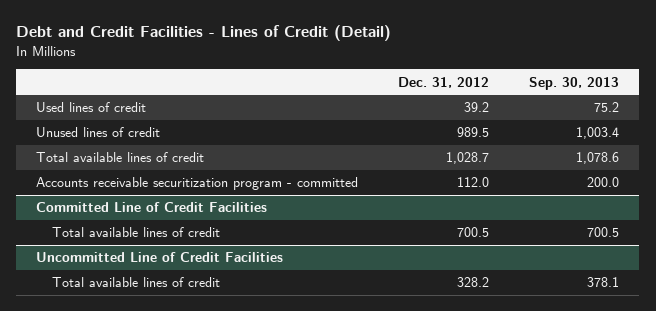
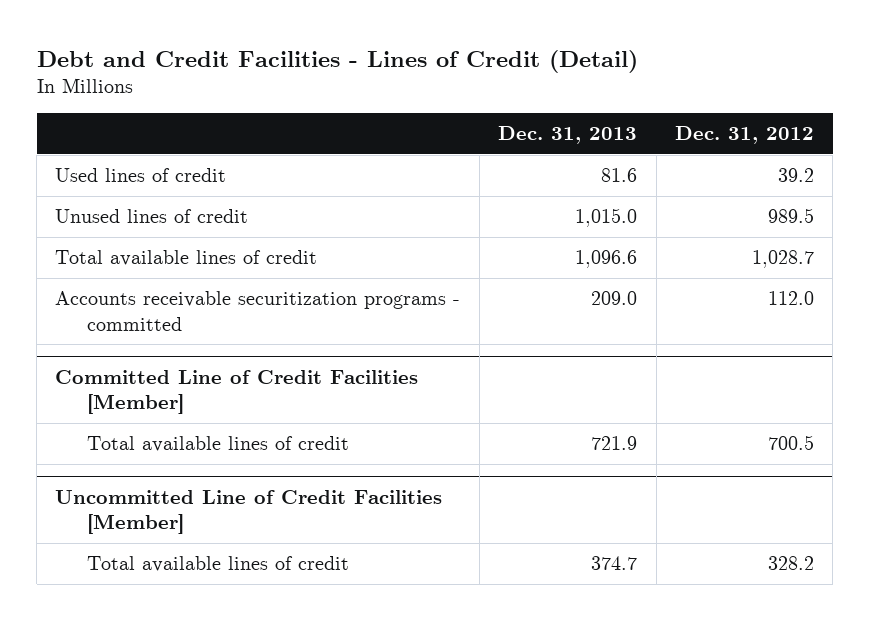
- | Dec. 31, 2012 | Sep. 30, 2013
+ | Dec. 31, 2013 | Dec. 31, 2012
- Accounts receivable securitization program - committed | 112.0 | 200.0
- Committed Line of Credit Facilities
+ Accounts receivable securitization programs - committed | 209.0 | 112.0
+ Committed Line of Credit Facilities [Member]
- Uncommitted Line of Credit Facilities
+ Uncommitted Line of Credit Facilities [Member]

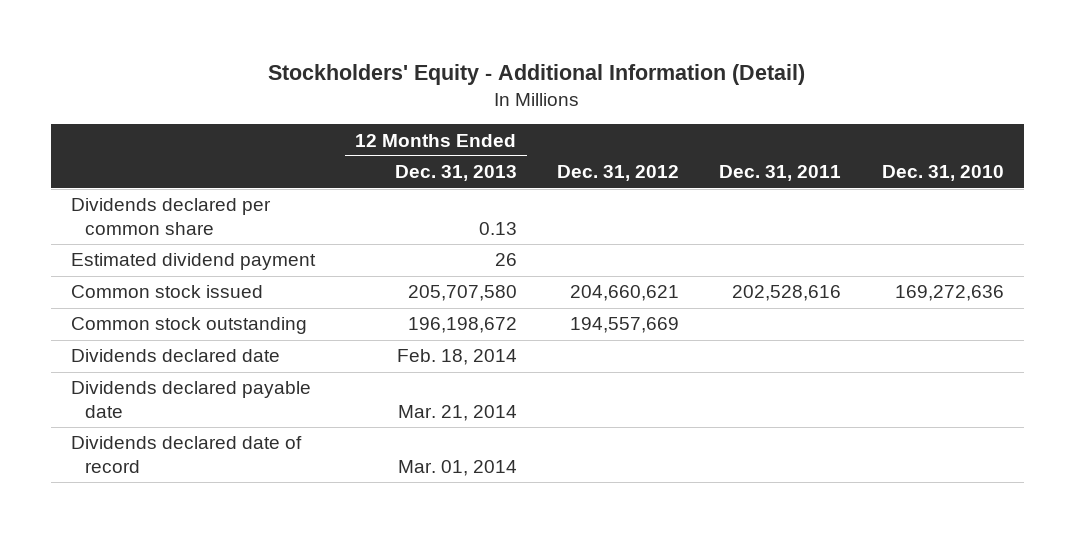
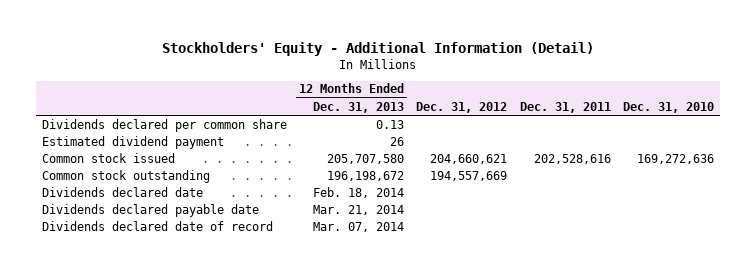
- Dividends declared date of record | Mar. 01, 2014 | | |
+ Dividends declared date of record | Mar. 07, 2014 | | |

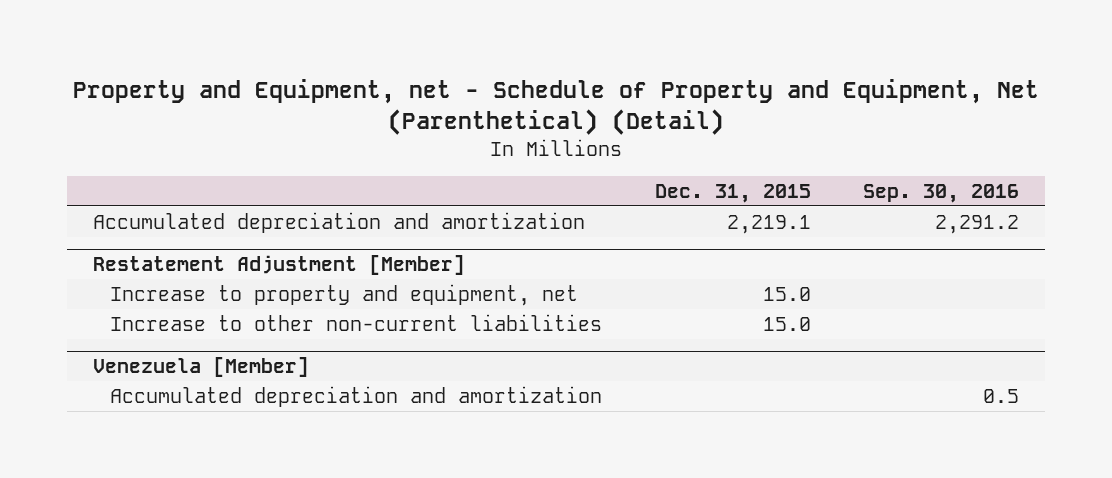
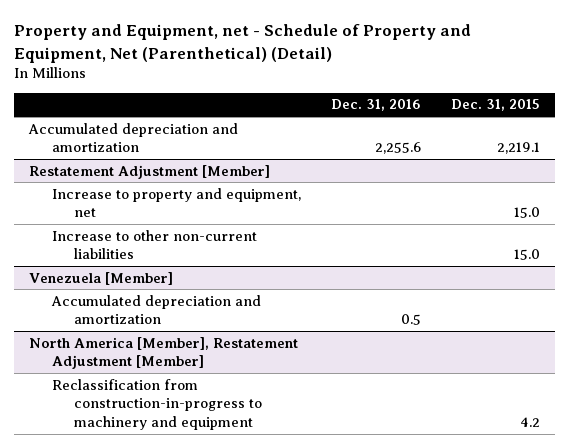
- | Dec. 31, 2015 | Sep. 30, 2016
+ | Dec. 31, 2016 | Dec. 31, 2015
+ North America [Member], Restatement Adjustment [Member]
+ Reclassification from construction-in-progress to machinery and equipment | | 4.2

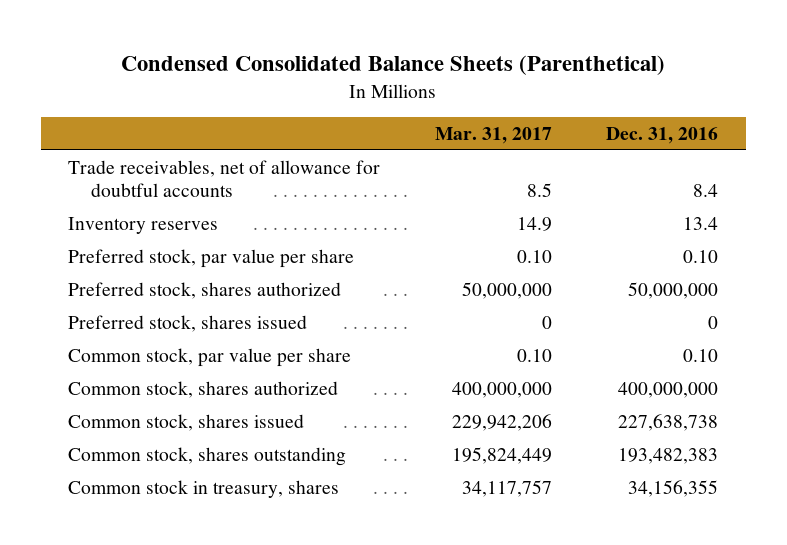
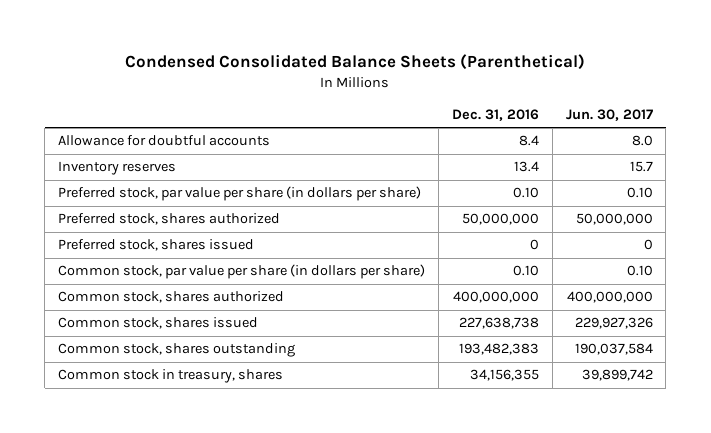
- | Mar. 31, 2017 | Dec. 31, 2016
+ | Dec. 31, 2016 | Jun. 30, 2017
- Trade receivables, net of allowance for doubtful accounts | 8.5 | 8.4
+ Allowance for doubtful accounts | 8.4 | 8.0
- Preferred stock, par value per share | 0.10 | 0.10
+ Preferred stock, par value per share (in dollars per share) | 0.10 | 0.10
- Common stock, par value per share | 0.10 | 0.10
+ Common stock, par value per share (in dollars per share) | 0.10 | 0.10

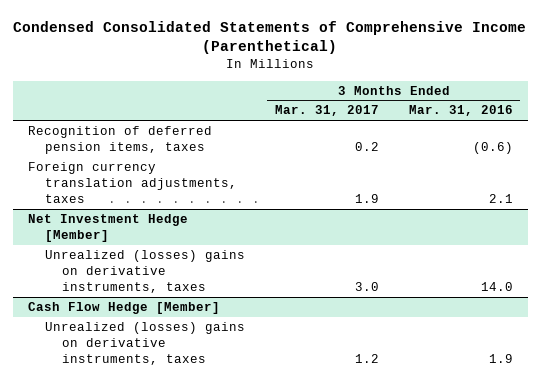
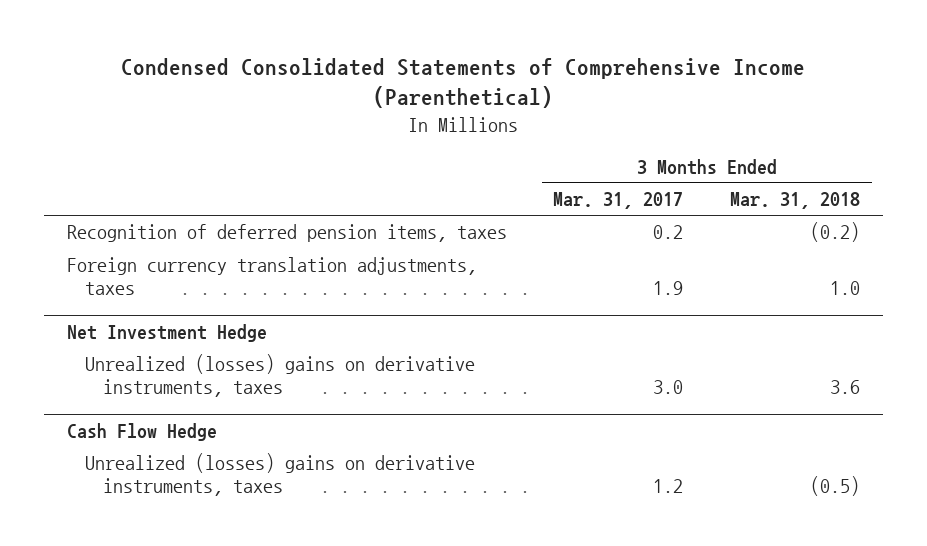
- | 3 Months Ended Mar. 31, 2017 | 3 Months Ended Mar. 31, 2016
+ | 3 Months Ended Mar. 31, 2017 | 3 Months Ended Mar. 31, 2018
- Net Investment Hedge [Member]
+ Net Investment Hedge
- Cash Flow Hedge [Member]
+ Cash Flow Hedge

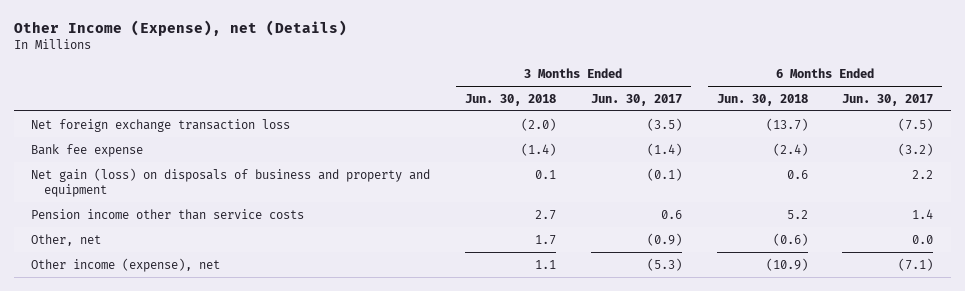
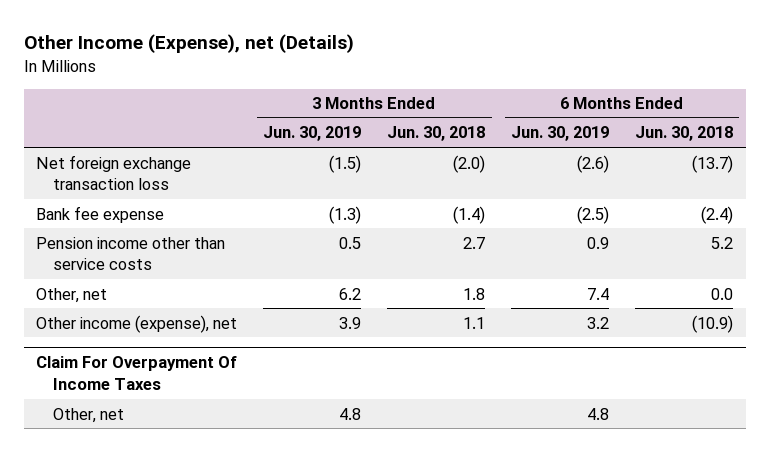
- | 3 Months Ended Jun. 30, 2018 | 3 Months Ended Jun. 30, 2017 | 6 Months Ended Jun. 30, 2018 | 6 Months Ended Jun. 30, 2017
+ | 3 Months Ended Jun. 30, 2019 | 3 Months Ended Jun. 30, 2018 | 6 Months Ended Jun. 30, 2019 | 6 Months Ended Jun. 30, 2018
- Net gain (loss) on disposals of business and property and equipment | 0.1 | (0.1) | 0.6 | 2.2
- Other, net | 1.7 | (0.9) | (0.6) | 0.0
+ Other, net | 6.2 | 1.8 | 7.4 | 0.0
+ Claim For Overpayment Of Income Taxes
+ Other, net | 4.8 | | 4.8 |

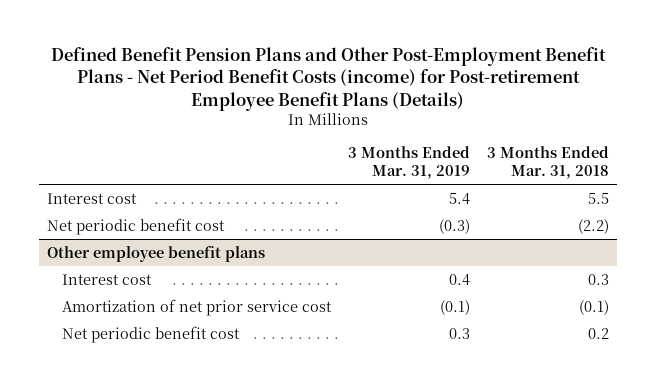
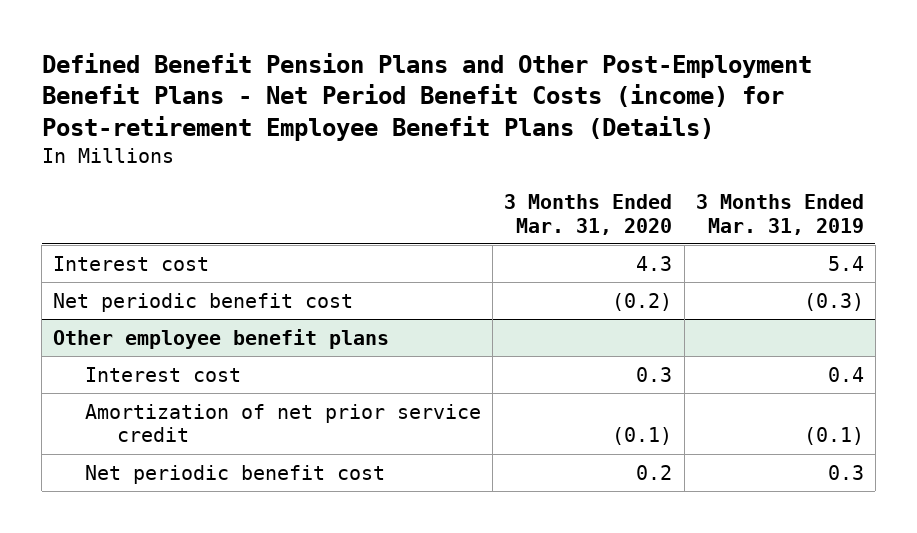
- | 3 Months Ended Mar. 31, 2019 | 3 Months Ended Mar. 31, 2018
+ | 3 Months Ended Mar. 31, 2020 | 3 Months Ended Mar. 31, 2019
@ Other employee benefit plans
- Amortization of net prior service cost | (0.1) | (0.1)
+ Amortization of net prior service credit | (0.1) | (0.1)

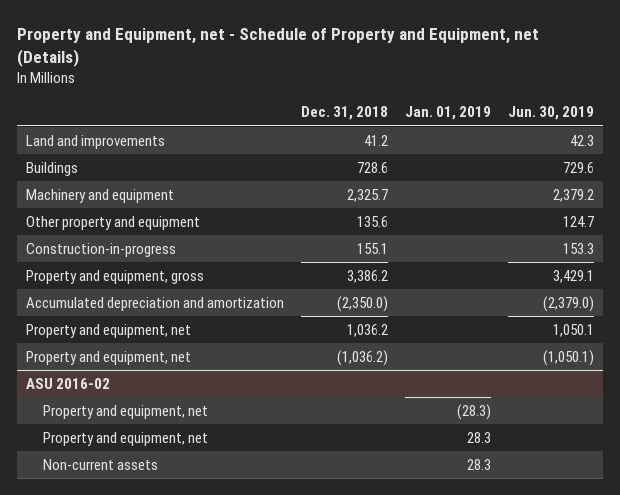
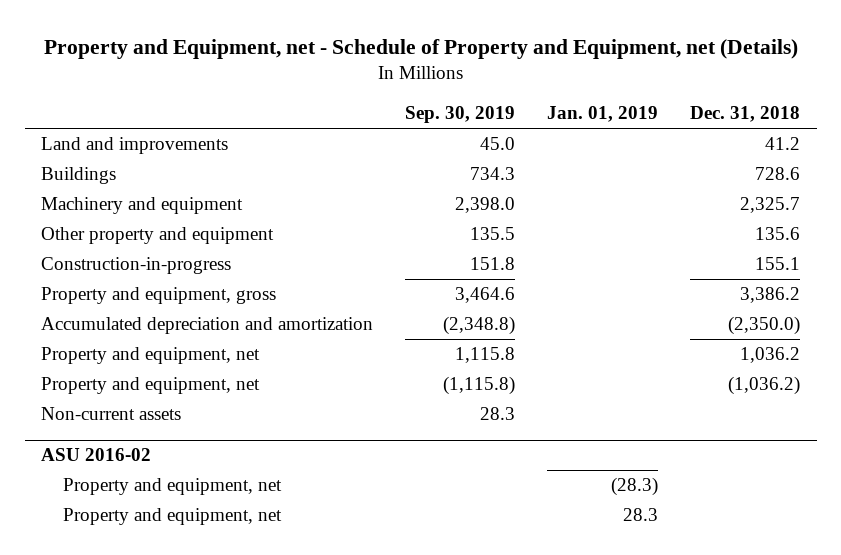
- | Dec. 31, 2018 | Jan. 01, 2019 | Jun. 30, 2019
+ | Sep. 30, 2019 | Jan. 01, 2019 | Dec. 31, 2018
+ Non-current assets | 28.3 | |
@ ASU 2016-02
- Non-current assets | | 28.3 |

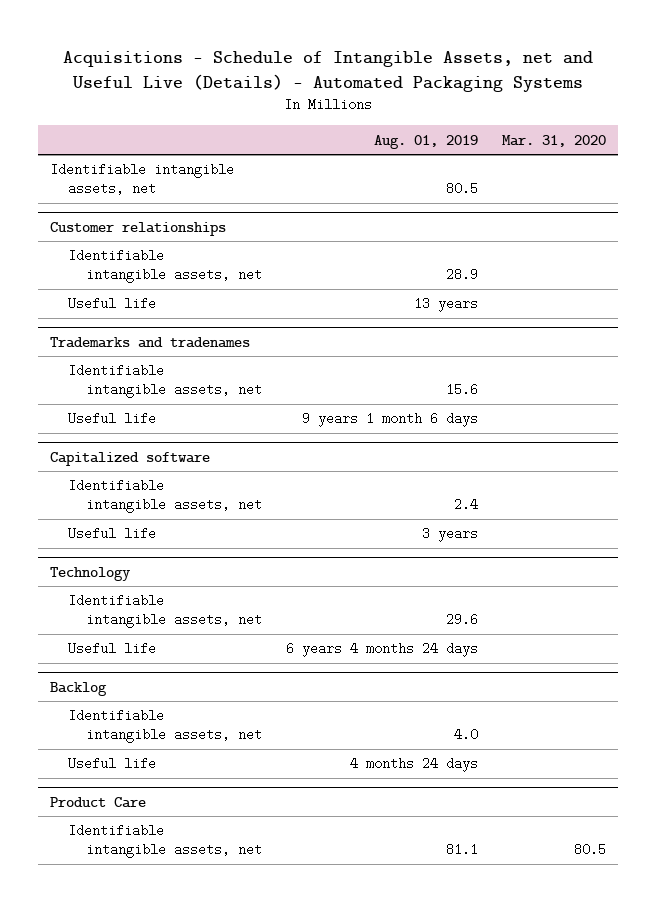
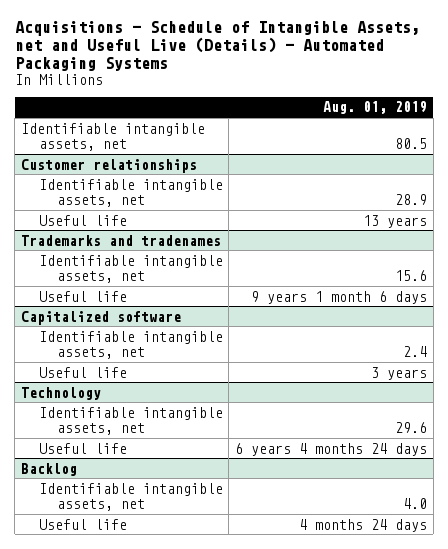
- | Aug. 01, 2019 | Mar. 31, 2020
+ | Aug. 01, 2019
- Product Care
- Identifiable intangible assets, net | 81.1 | 80.5

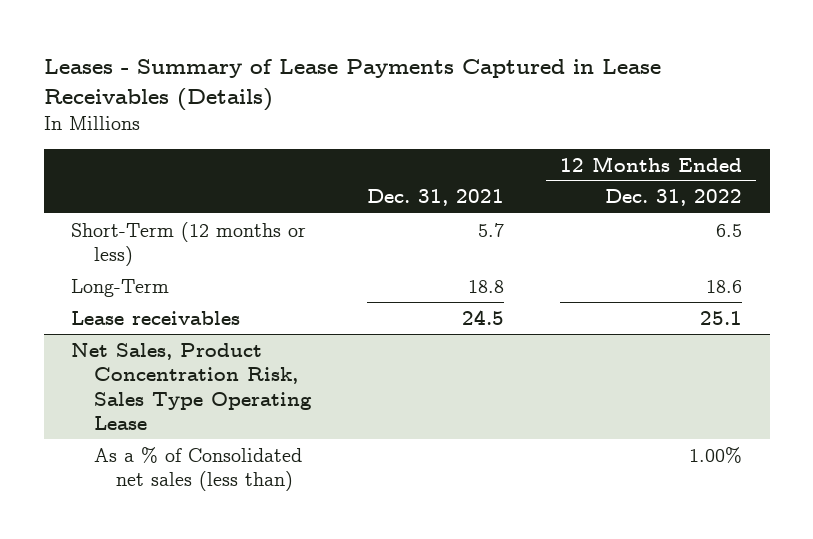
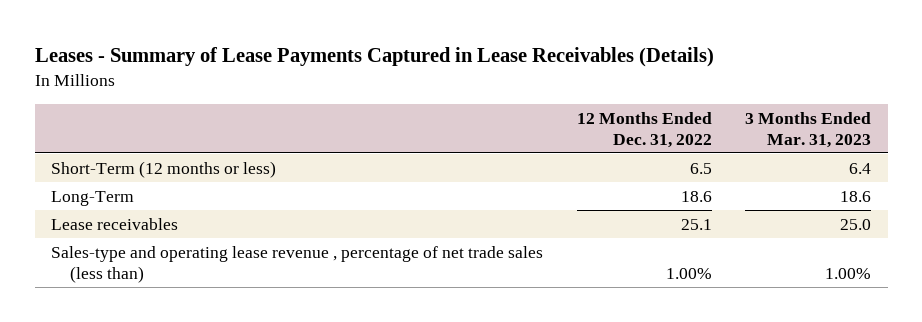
- | Dec. 31, 2021 | 12 Months Ended Dec. 31, 2022
+ | 12 Months Ended Dec. 31, 2022 | 3 Months Ended Mar. 31, 2023
- Net Sales, Product Concentration Risk, Sales Type Operating Lease
- As a % of Consolidated net sales (less than) | | 1.00%
+ Sales-type and operating lease revenue , percentage of net trade sales (less than) | 1.00% | 1.00%

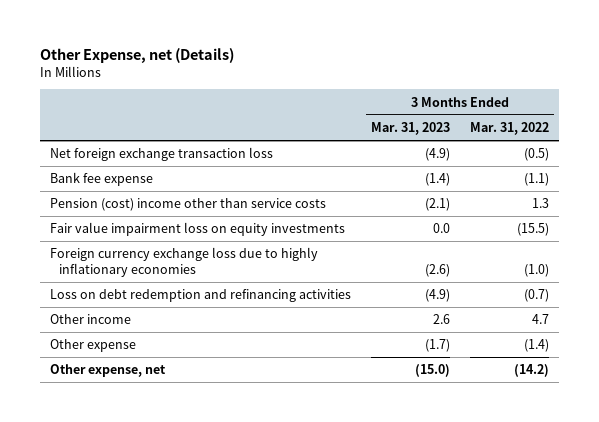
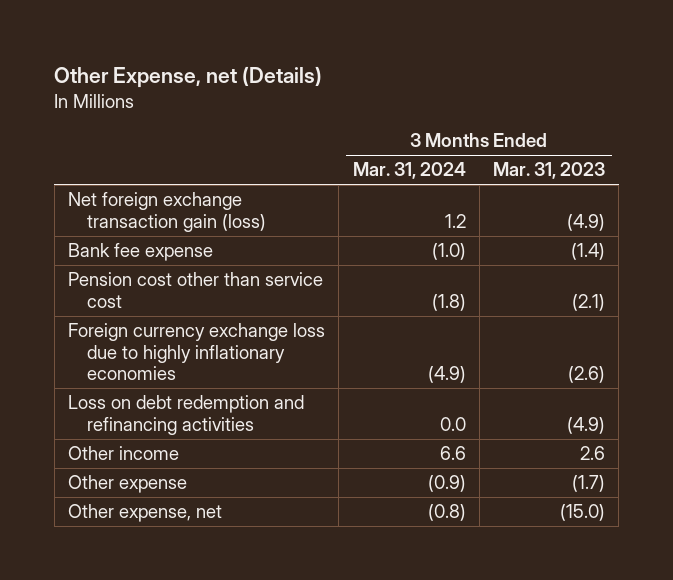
- | 3 Months Ended Mar. 31, 2023 | 3 Months Ended Mar. 31, 2022
+ | 3 Months Ended Mar. 31, 2024 | 3 Months Ended Mar. 31, 2023
- Net foreign exchange transaction loss | (4.9) | (0.5)
+ Net foreign exchange transaction gain (loss) | 1.2 | (4.9)
- Pension (cost) income other than service costs | (2.1) | 1.3
- Fair value impairment loss on equity investments | 0.0 | (15.5)
+ Pension cost other than service cost | (1.8) | (2.1)

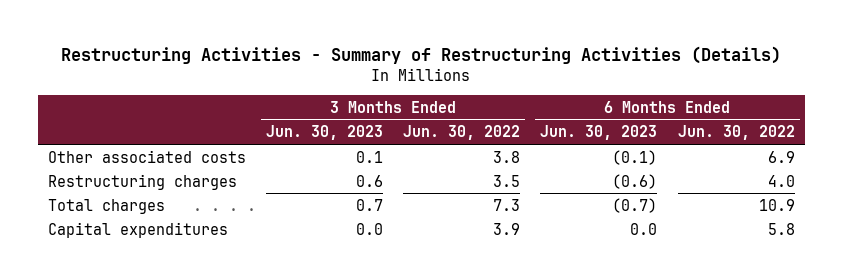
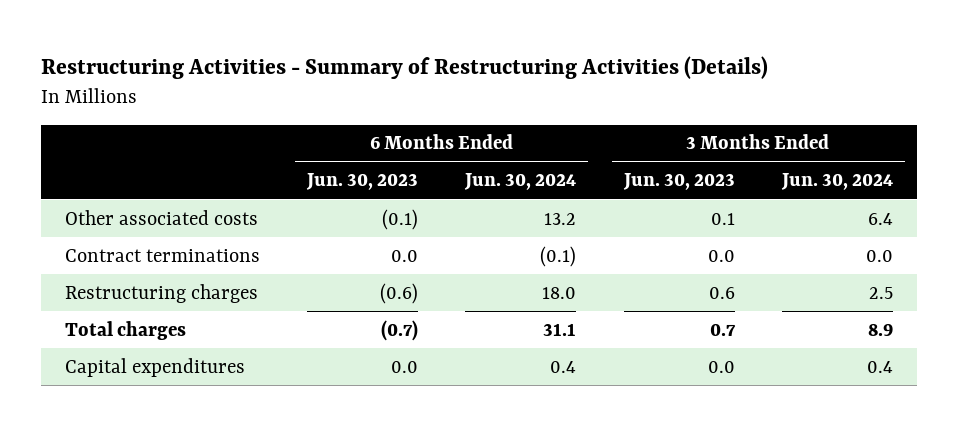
- | 3 Months Ended Jun. 30, 2023 | 3 Months Ended Jun. 30, 2022 | 6 Months Ended Jun. 30, 2023 | 6 Months Ended Jun. 30, 2022
+ | 6 Months Ended Jun. 30, 2023 | 6 Months Ended Jun. 30, 2024 | 3 Months Ended Jun. 30, 2023 | 3 Months Ended Jun. 30, 2024
+ Contract terminations | 0.0 | (0.1) | 0.0 | 0.0

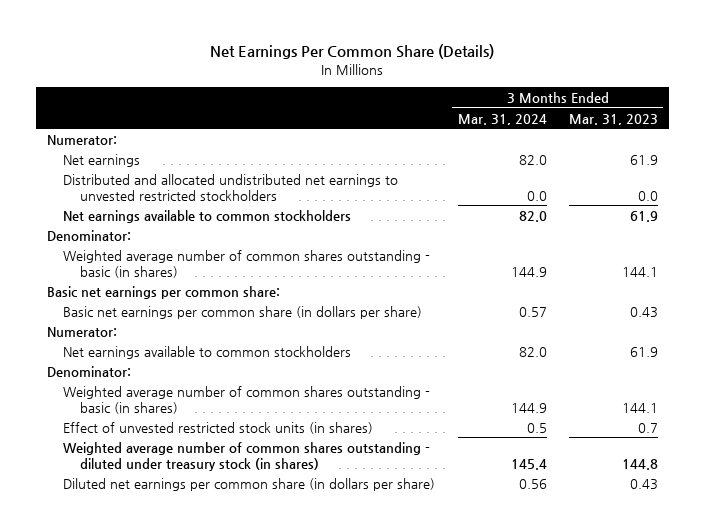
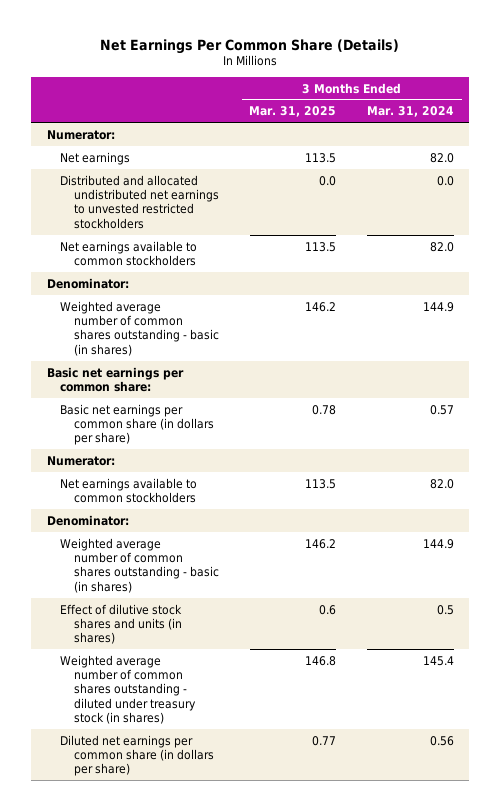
- | 3 Months Ended Mar. 31, 2024 | 3 Months Ended Mar. 31, 2023
+ | 3 Months Ended Mar. 31, 2025 | 3 Months Ended Mar. 31, 2024
- Effect of unvested restricted stock units (in shares) | 0.5 | 0.7
+ Effect of dilutive stock shares and units (in shares) | 0.6 | 0.5

